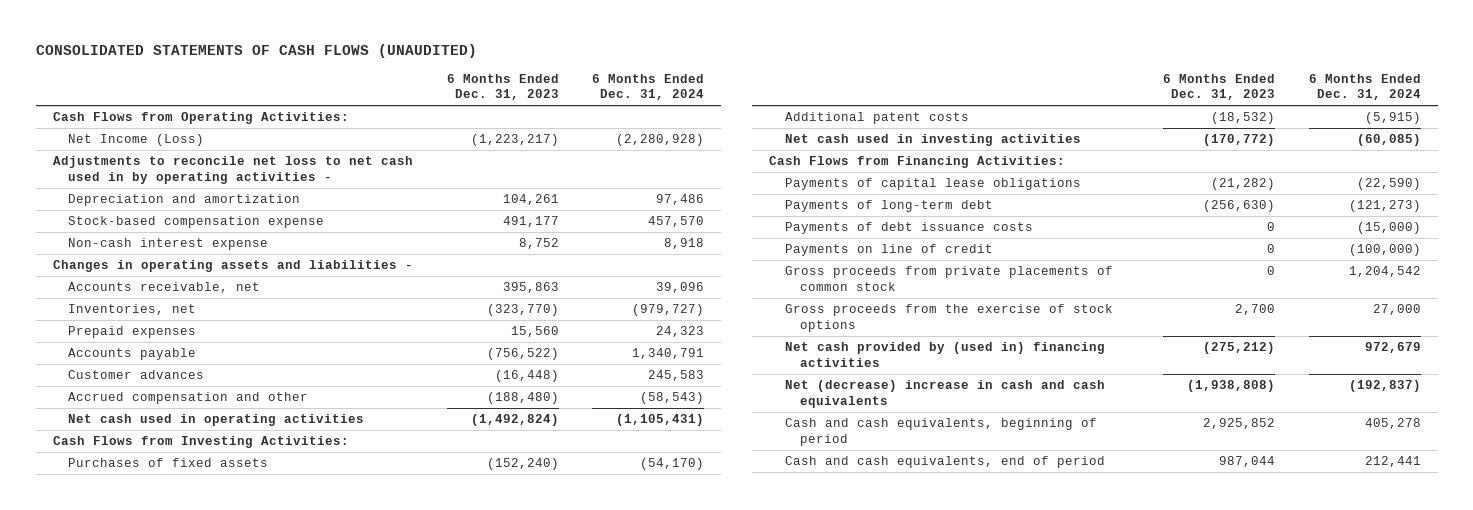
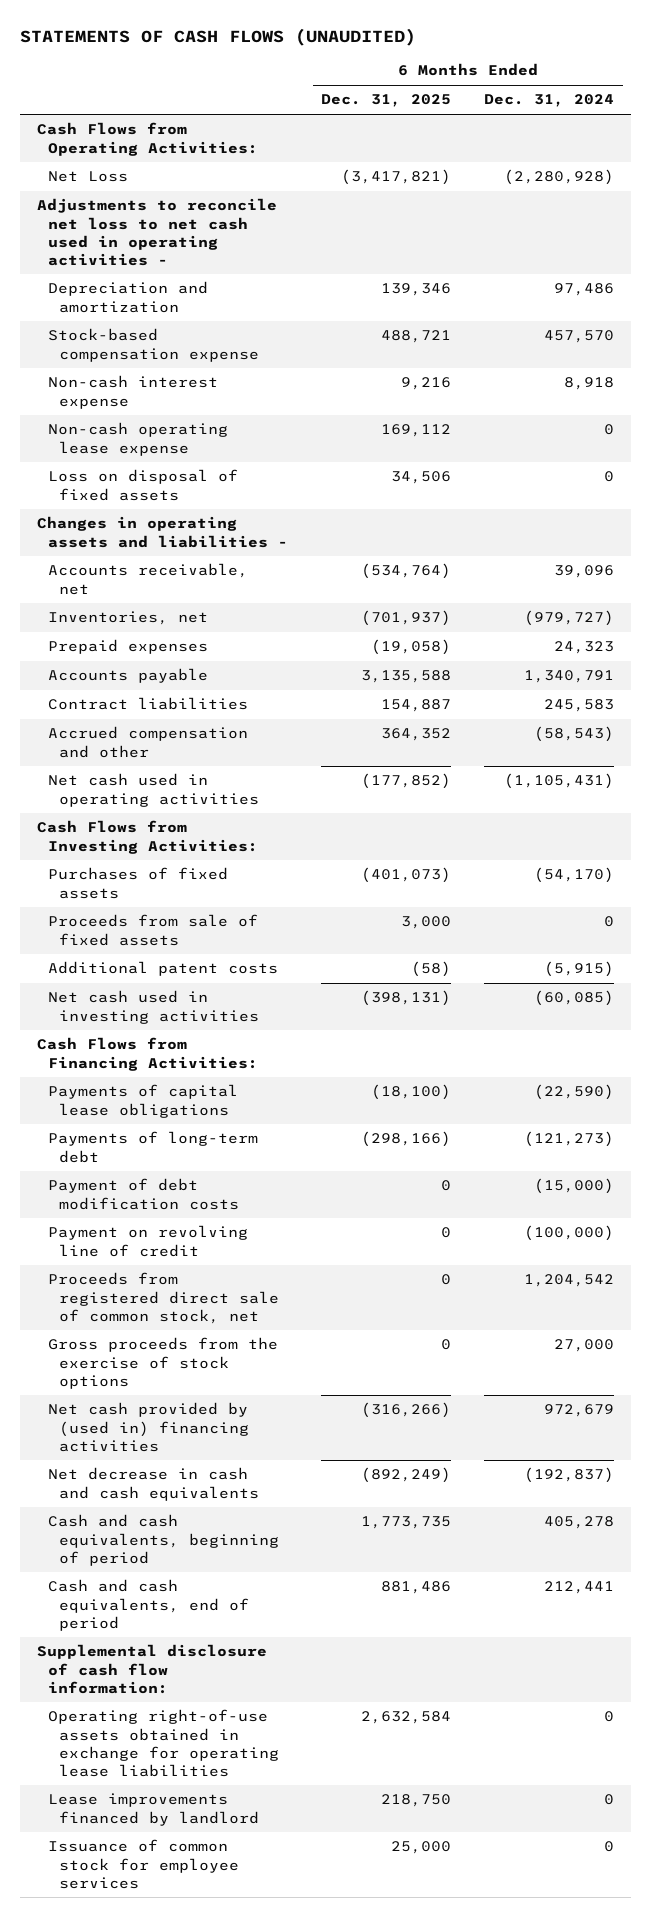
- CONSOLIDATED STATEMENTS OF CASH FLOWS (UNAUDITED)
+ STATEMENTS OF CASH FLOWS (UNAUDITED)
- | 6 Months Ended Dec. 31, 2023 | 6 Months Ended Dec. 31, 2024
+ | 6 Months Ended Dec. 31, 2025 | 6 Months Ended Dec. 31, 2024
- Net Income (Loss) | (1,223,217) | (2,280,928)
- Adjustments to reconcile net loss to net cash used in by operating activities -
+ Net Loss | (3,417,821) | (2,280,928)
+ Adjustments to reconcile net loss to net cash used in operating activities -
+ Non-cash operating lease expense | 169,112 | 0
+ Loss on disposal of fixed assets | 34,506 | 0
- Customer advances | (16,448) | 245,583
+ Contract liabilities | 154,887 | 245,583
+ Proceeds from sale of fixed assets | 3,000 | 0
- Payments of debt issuance costs | 0 | (15,000)
- Payments on line of credit | 0 | (100,000)
- Gross proceeds from private placements of common stock | 0 | 1,204,542
+ Payment of debt modification costs | 0 | (15,000)
+ Payment on revolving line of credit | 0 | (100,000)
+ Proceeds from registered direct sale of common stock, net | 0 | 1,204,542
- Net (decrease) increase in cash and cash equivalents | (1,938,808) | (192,837)
+ Net decrease in cash and cash equivalents | (892,249) | (192,837)
+ Supplemental disclosure of cash flow information:
+ Operating right-of-use assets obtained in exchange for operating lease liabilities | 2,632,584 | 0
+ Lease improvements financed by landlord | 218,750 | 0
+ Issuance of common stock for employee services | 25,000 | 0

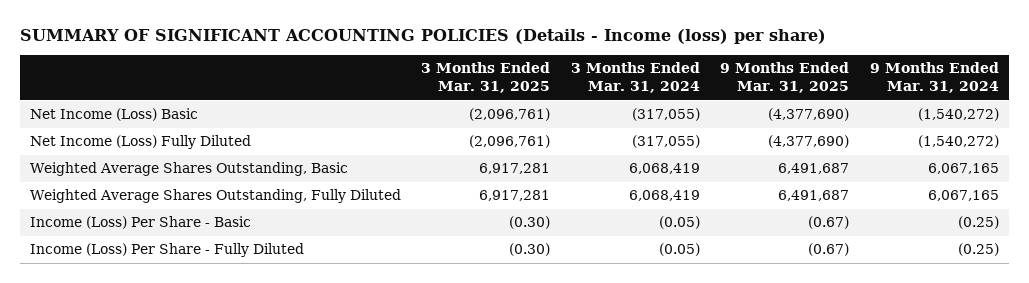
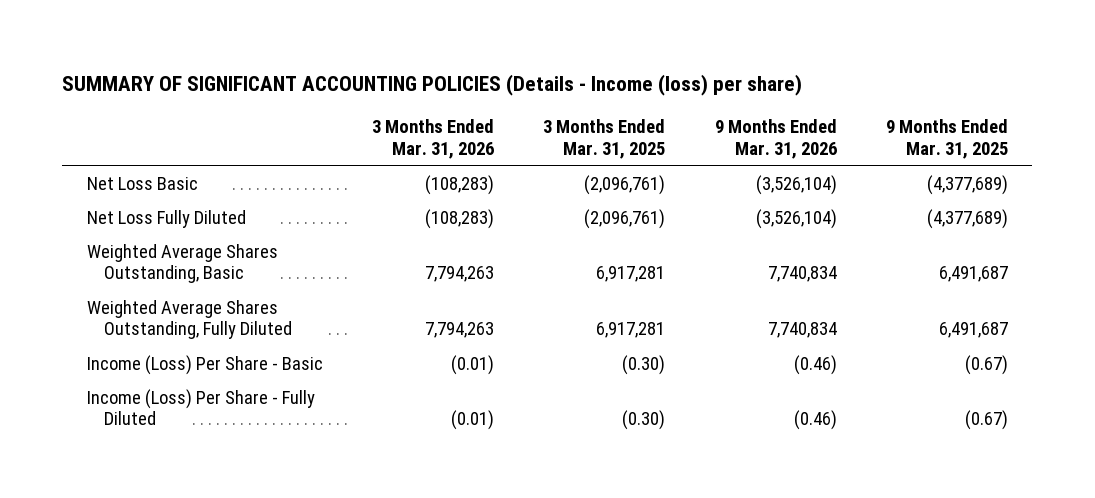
- | 3 Months Ended Mar. 31, 2025 | 3 Months Ended Mar. 31, 2024 | 9 Months Ended Mar. 31, 2025 | 9 Months Ended Mar. 31, 2024
+ | 3 Months Ended Mar. 31, 2026 | 3 Months Ended Mar. 31, 2025 | 9 Months Ended Mar. 31, 2026 | 9 Months Ended Mar. 31, 2025
- Net Income (Loss) Basic | (2,096,761) | (317,055) | (4,377,690) | (1,540,272)
- Net Income (Loss) Fully Diluted | (2,096,761) | (317,055) | (4,377,690) | (1,540,272)
+ Net Loss Basic | (108,283) | (2,096,761) | (3,526,104) | (4,377,689)
+ Net Loss Fully Diluted | (108,283) | (2,096,761) | (3,526,104) | (4,377,689)

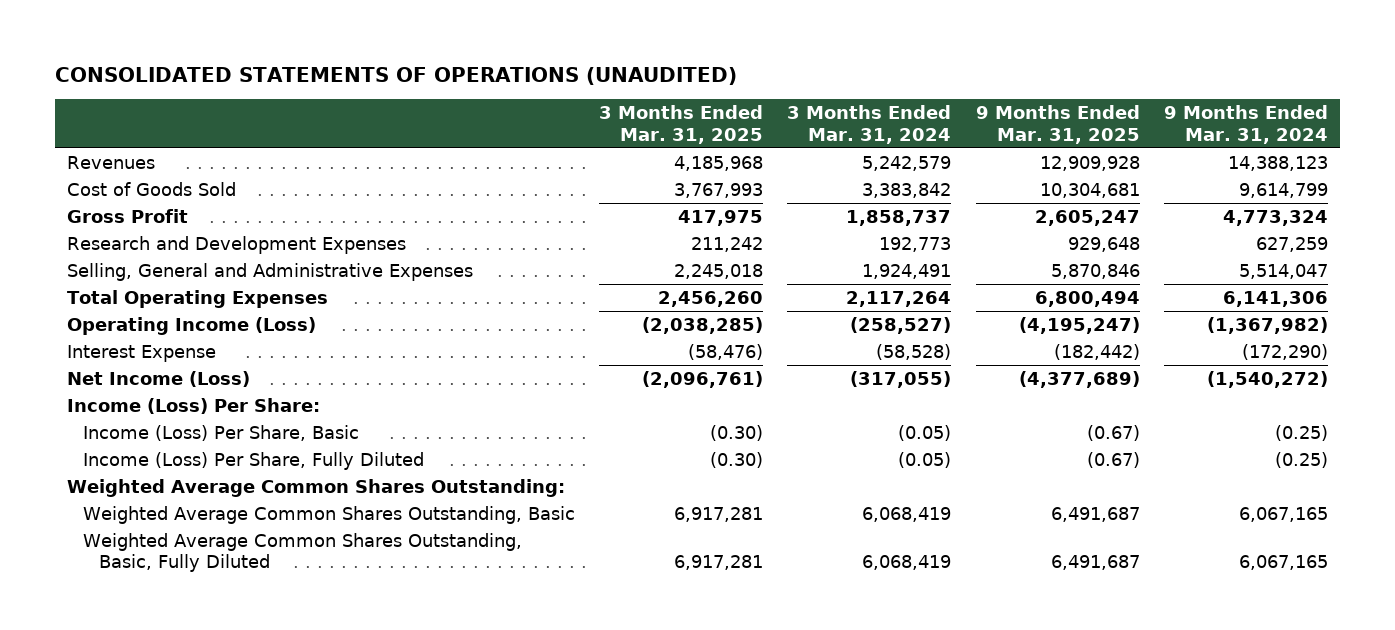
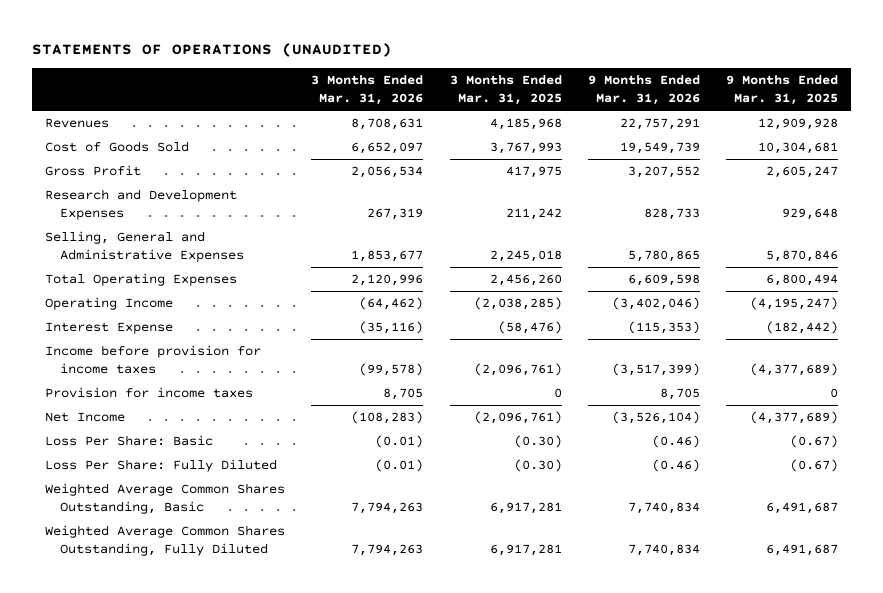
- CONSOLIDATED STATEMENTS OF OPERATIONS (UNAUDITED)
+ STATEMENTS OF OPERATIONS (UNAUDITED)
- | 3 Months Ended Mar. 31, 2025 | 3 Months Ended Mar. 31, 2024 | 9 Months Ended Mar. 31, 2025 | 9 Months Ended Mar. 31, 2024
+ | 3 Months Ended Mar. 31, 2026 | 3 Months Ended Mar. 31, 2025 | 9 Months Ended Mar. 31, 2026 | 9 Months Ended Mar. 31, 2025
- Operating Income (Loss) | (2,038,285) | (258,527) | (4,195,247) | (1,367,982)
+ Operating Income | (64,462) | (2,038,285) | (3,402,046) | (4,195,247)
- Net Income (Loss) | (2,096,761) | (317,055) | (4,377,689) | (1,540,272)
- Income (Loss) Per Share:
- Income (Loss) Per Share, Basic | (0.30) | (0.05) | (0.67) | (0.25)
- Income (Loss) Per Share, Fully Diluted | (0.30) | (0.05) | (0.67) | (0.25)
- Weighted Average Common Shares Outstanding:
+ Income before provision for income taxes | (99,578) | (2,096,761) | (3,517,399) | (4,377,689)
+ Provision for income taxes | 8,705 | 0 | 8,705 | 0
+ Net Income | (108,283) | (2,096,761) | (3,526,104) | (4,377,689)
+ Loss Per Share: Basic | (0.01) | (0.30) | (0.46) | (0.67)
+ Loss Per Share: Fully Diluted | (0.01) | (0.30) | (0.46) | (0.67)
- Weighted Average Common Shares Outstanding, Basic, Fully Diluted | 6,917,281 | 6,068,419 | 6,491,687 | 6,067,165
+ Weighted Average Common Shares Outstanding, Fully Diluted | 7,794,263 | 6,917,281 | 7,740,834 | 6,491,687

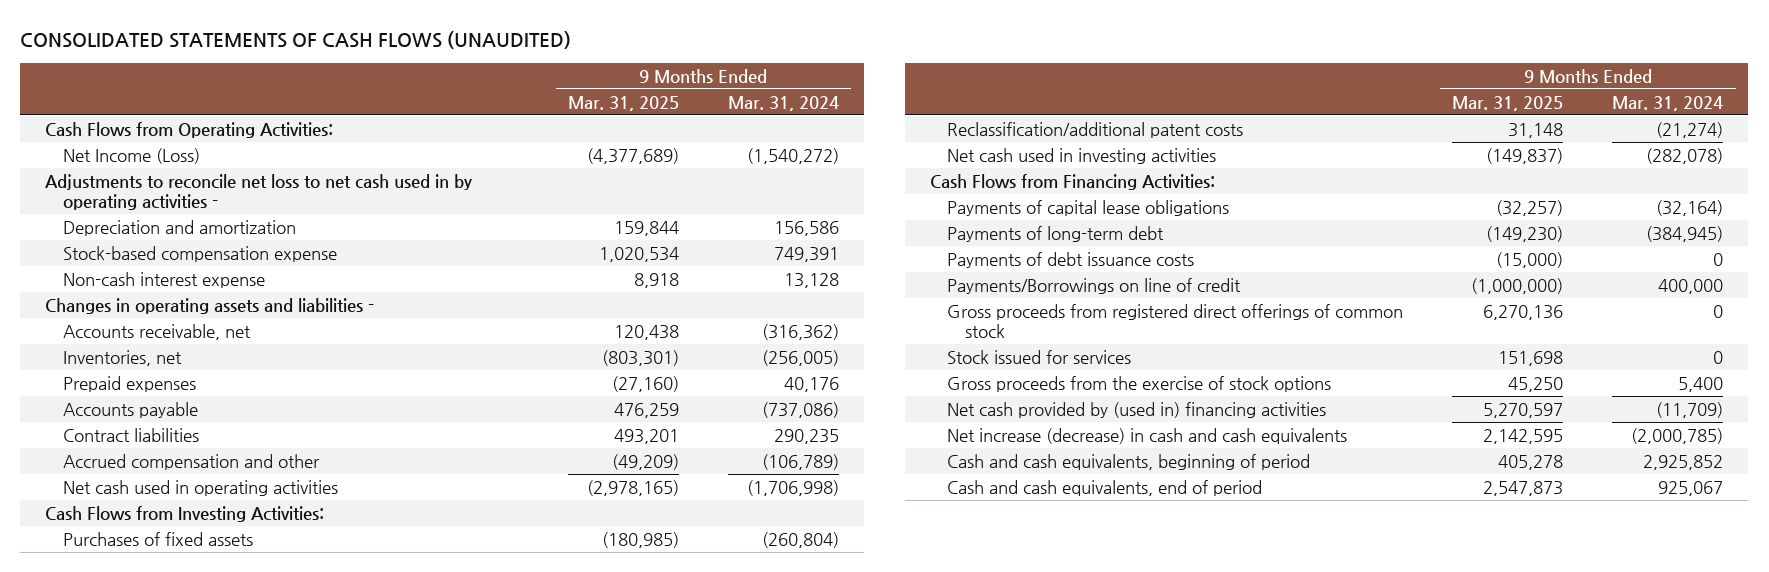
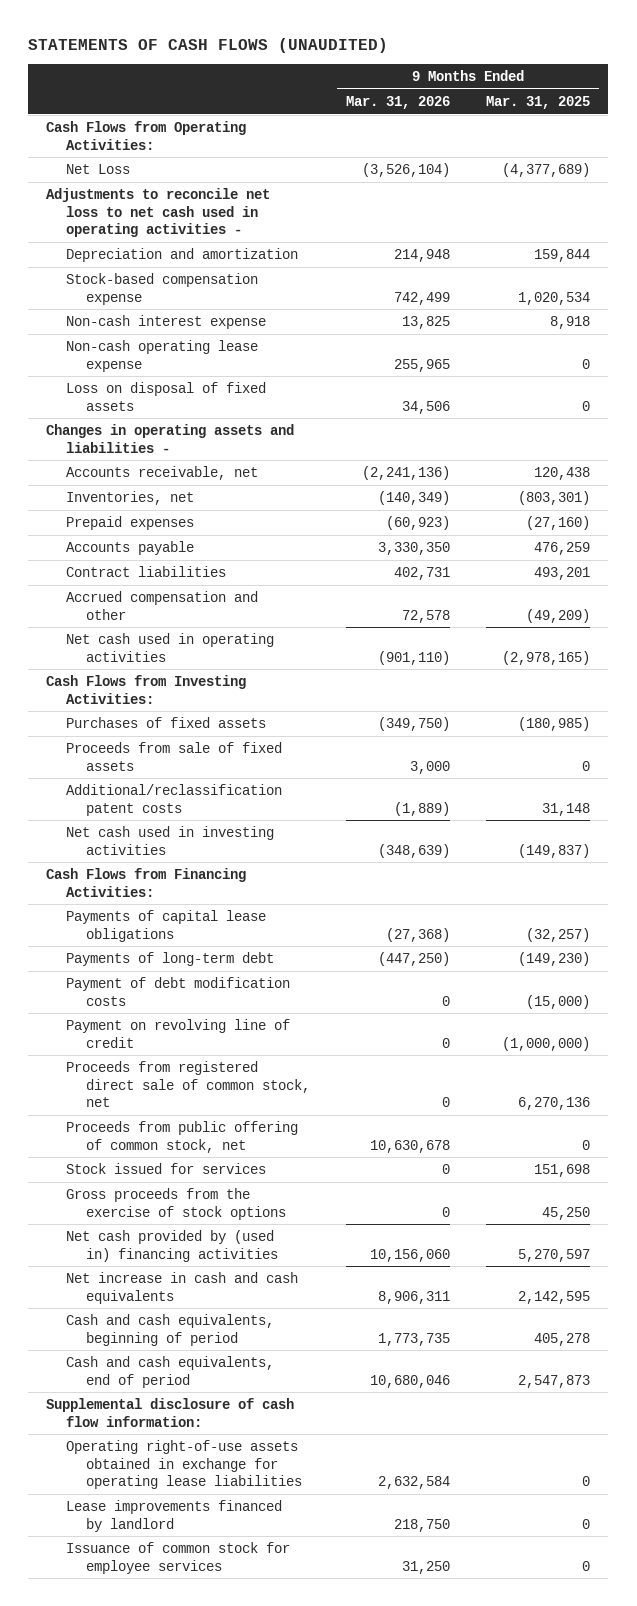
- CONSOLIDATED STATEMENTS OF CASH FLOWS (UNAUDITED)
+ STATEMENTS OF CASH FLOWS (UNAUDITED)
- | 9 Months Ended Mar. 31, 2025 | 9 Months Ended Mar. 31, 2024
+ | 9 Months Ended Mar. 31, 2026 | 9 Months Ended Mar. 31, 2025
- Net Income (Loss) | (4,377,689) | (1,540,272)
- Adjustments to reconcile net loss to net cash used in by operating activities -
+ Net Loss | (3,526,104) | (4,377,689)
+ Adjustments to reconcile net loss to net cash used in operating activities -
+ Non-cash operating lease expense | 255,965 | 0
+ Loss on disposal of fixed assets | 34,506 | 0
- Reclassification/additional patent costs | 31,148 | (21,274)
+ Proceeds from sale of fixed assets | 3,000 | 0
+ Additional/reclassification patent costs | (1,889) | 31,148
- Payments of debt issuance costs | (15,000) | 0
- Payments/Borrowings on line of credit | (1,000,000) | 400,000
- Gross proceeds from registered direct offerings of common stock | 6,270,136 | 0
+ Payment of debt modification costs | 0 | (15,000)
+ Payment on revolving line of credit | 0 | (1,000,000)
+ Proceeds from registered direct sale of common stock, net | 0 | 6,270,136
+ Proceeds from public offering of common stock, net | 10,630,678 | 0
- Net increase (decrease) in cash and cash equivalents | 2,142,595 | (2,000,785)
+ Net increase in cash and cash equivalents | 8,906,311 | 2,142,595
+ Supplemental disclosure of cash flow information:
+ Operating right-of-use assets obtained in exchange for operating lease liabilities | 2,632,584 | 0
+ Lease improvements financed by landlord | 218,750 | 0
+ Issuance of common stock for employee services | 31,250 | 0

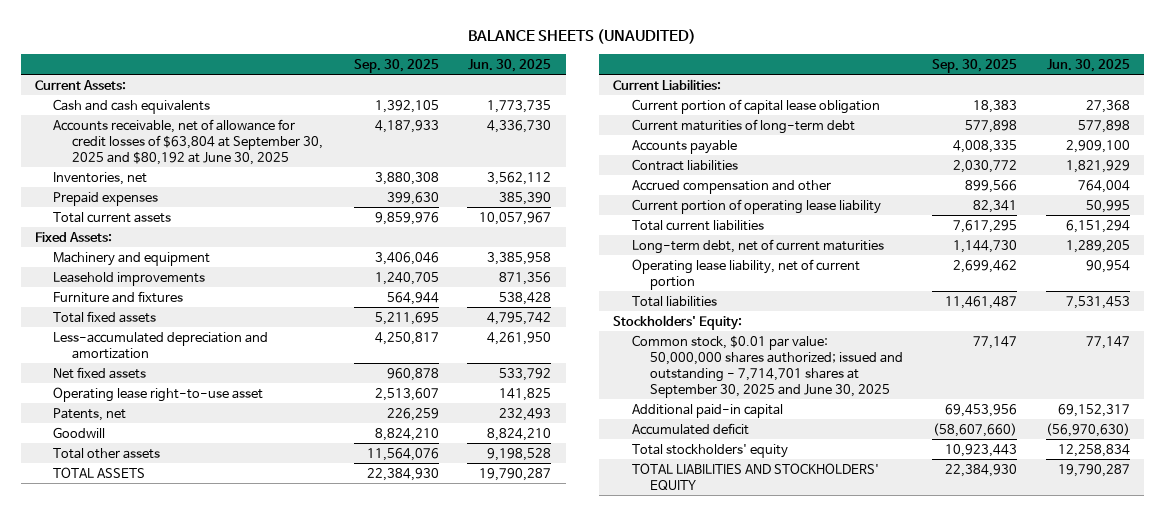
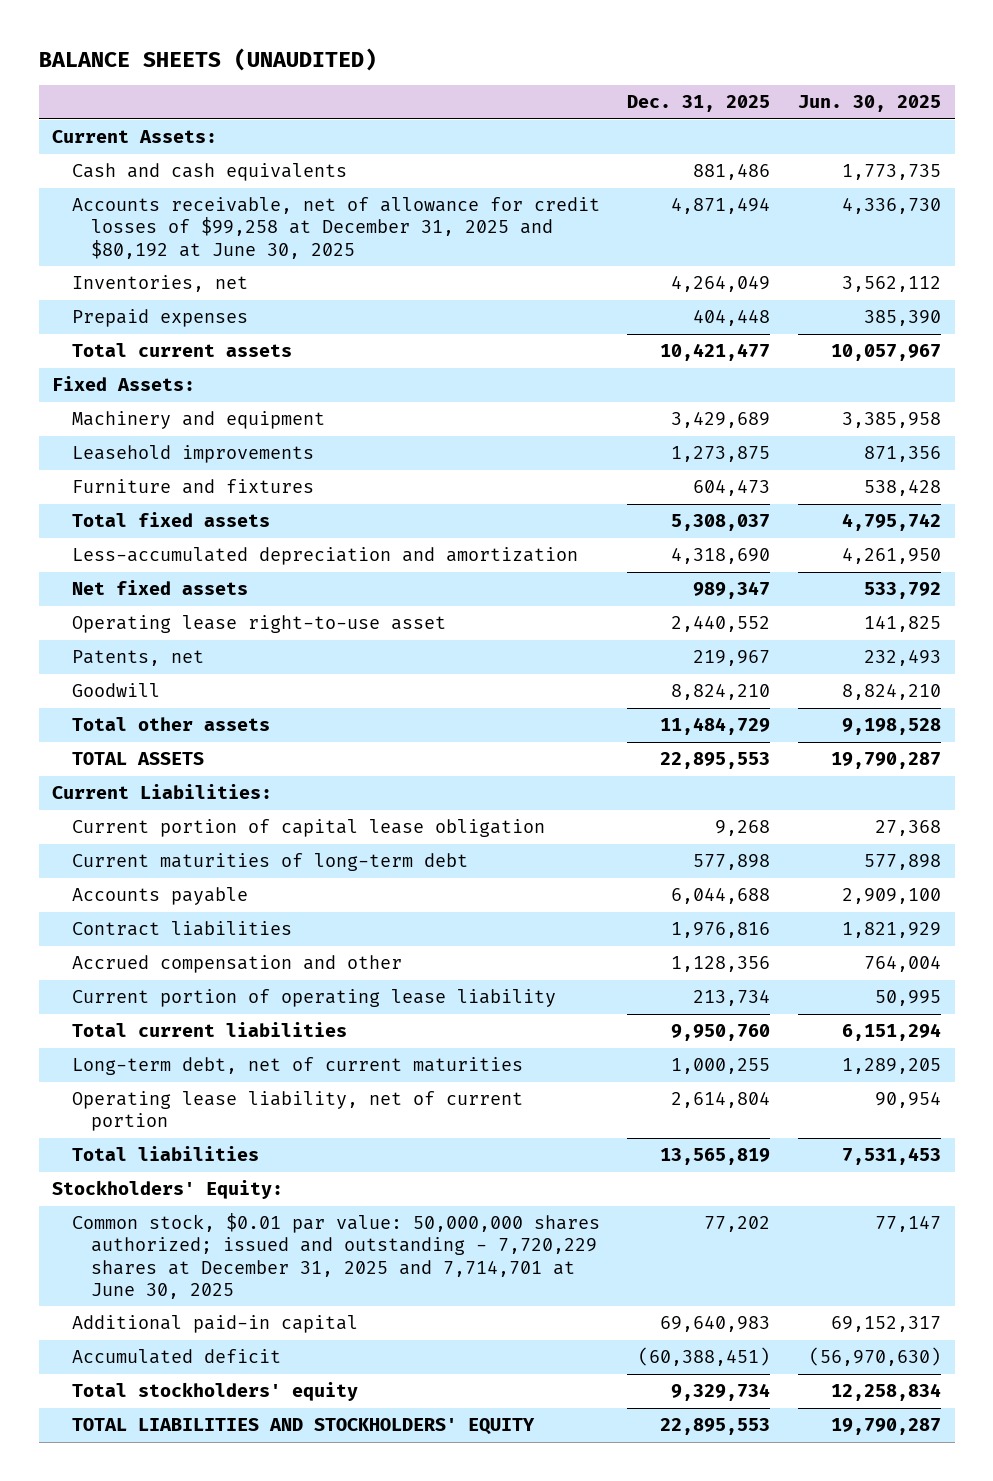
- | Sep. 30, 2025 | Jun. 30, 2025
+ | Dec. 31, 2025 | Jun. 30, 2025
- Accounts receivable, net of allowance for credit losses of $63,804 at September 30, 2025 and $80,192 at June 30, 2025 | 4,187,933 | 4,336,730
+ Accounts receivable, net of allowance for credit losses of $99,258 at December 31, 2025 and $80,192 at June 30, 2025 | 4,871,494 | 4,336,730
- Common stock, $0.01 par value: 50,000,000 shares authorized; issued and outstanding - 7,714,701 shares at September 30, 2025 and June 30, 2025 | 77,147 | 77,147
+ Common stock, $0.01 par value: 50,000,000 shares authorized; issued and outstanding - 7,720,229 shares at December 31, 2025 and 7,714,701 at June 30, 2025 | 77,202 | 77,147

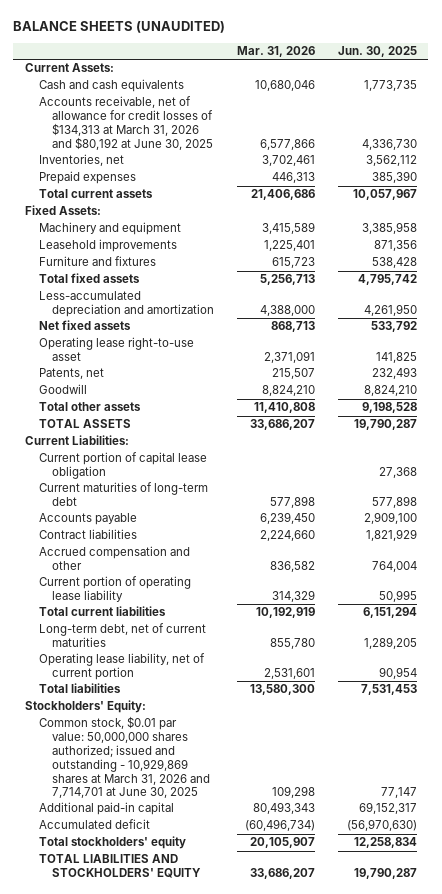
- | Dec. 31, 2025 | Jun. 30, 2025
+ | Mar. 31, 2026 | Jun. 30, 2025
- Accounts receivable, net of allowance for credit losses of $99,258 at December 31, 2025 and $80,192 at June 30, 2025 | 4,871,494 | 4,336,730
+ Accounts receivable, net of allowance for credit losses of $134,313 at March 31, 2026 and $80,192 at June 30, 2025 | 6,577,866 | 4,336,730
- Common stock, $0.01 par value: 50,000,000 shares authorized; issued and outstanding - 7,720,229 shares at December 31, 2025 and 7,714,701 at June 30, 2025 | 77,202 | 77,147
+ Common stock, $0.01 par value: 50,000,000 shares authorized; issued and outstanding - 10,929,869 shares at March 31, 2026 and 7,714,701 at June 30, 2025 | 109,298 | 77,147

